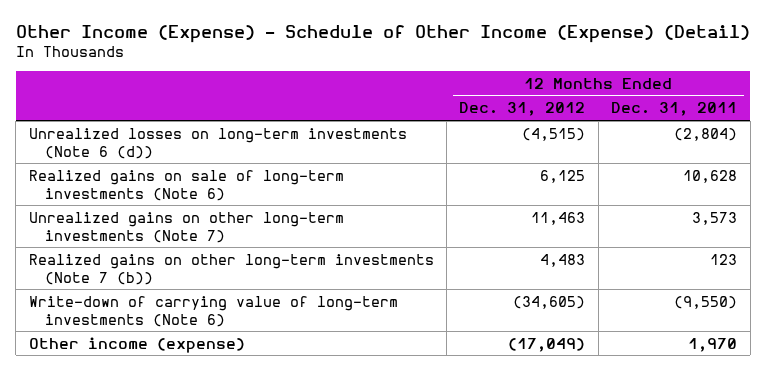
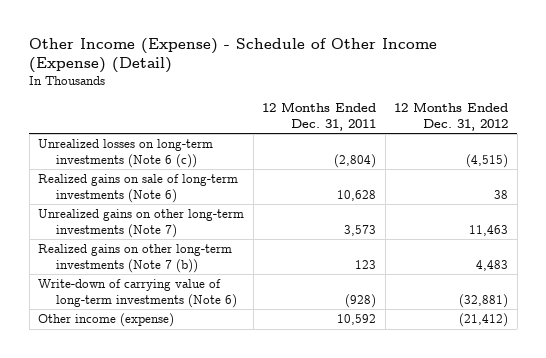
- | 12 Months Ended Dec. 31, 2012 | 12 Months Ended Dec. 31, 2011
+ | 12 Months Ended Dec. 31, 2011 | 12 Months Ended Dec. 31, 2012
- Unrealized losses on long-term investments (Note 6 (d)) | (4,515) | (2,804)
- Realized gains on sale of long-term investments (Note 6) | 6,125 | 10,628
+ Unrealized losses on long-term investments (Note 6 (c)) | (2,804) | (4,515)
+ Realized gains on sale of long-term investments (Note 6) | 10,628 | 38
- Write-down of carrying value of long-term investments (Note 6) | (34,605) | (9,550)
- Other income (expense) | (17,049) | 1,970
+ Write-down of carrying value of long-term investments (Note 6) | (928) | (32,881)
+ Other income (expense) | 10,592 | (21,412)

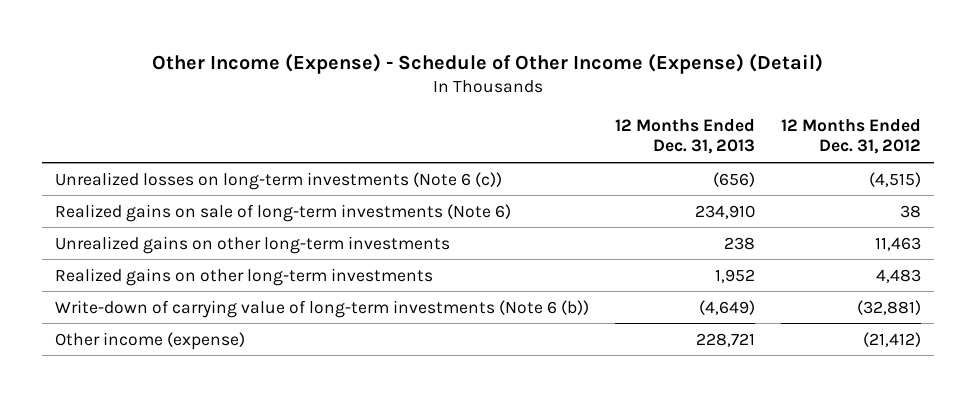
- | 12 Months Ended Dec. 31, 2011 | 12 Months Ended Dec. 31, 2012
+ | 12 Months Ended Dec. 31, 2013 | 12 Months Ended Dec. 31, 2012
- Unrealized gains on other long-term investments (Note 7) | 3,573 | 11,463
- Realized gains on other long-term investments (Note 7 (b)) | 123 | 4,483
- Write-down of carrying value of long-term investments (Note 6) | (928) | (32,881)
+ Unrealized gains on other long-term investments | 238 | 11,463
+ Realized gains on other long-term investments | 1,952 | 4,483
+ Write-down of carrying value of long-term investments (Note 6 (b)) | (4,649) | (32,881)

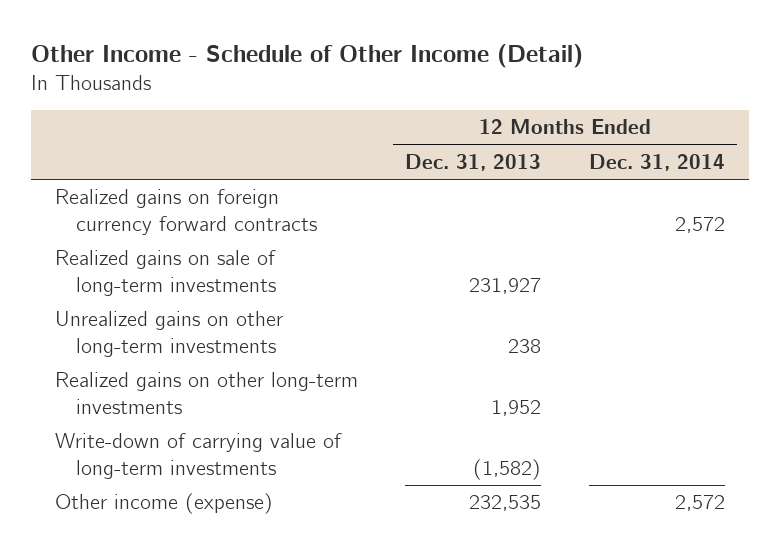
- Other Income (Expense) - Schedule of Other Income (Expense) (Detail)
+ Other Income - Schedule of Other Income (Detail)
- | 12 Months Ended Dec. 31, 2013 | 12 Months Ended Dec. 31, 2012
+ | 12 Months Ended Dec. 31, 2013 | 12 Months Ended Dec. 31, 2014
- Unrealized losses on long-term investments (Note 6 (c)) | (656) | (4,515)
- Realized gains on sale of long-term investments (Note 6) | 234,910 | 38
+ Realized gains on foreign currency forward contracts | | 2,572
+ Realized gains on sale of long-term investments | 231,927 |
- Write-down of carrying value of long-term investments (Note 6 (b)) | (4,649) | (32,881)
- Other income (expense) | 228,721 | (21,412)
+ Write-down of carrying value of long-term investments | (1,582) |
+ Other income (expense) | 232,535 | 2,572

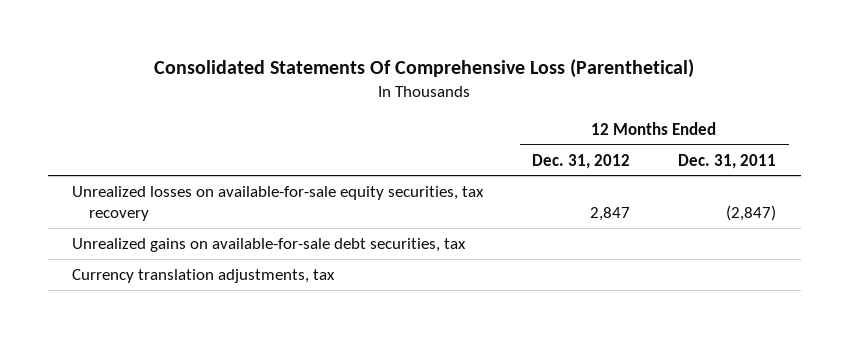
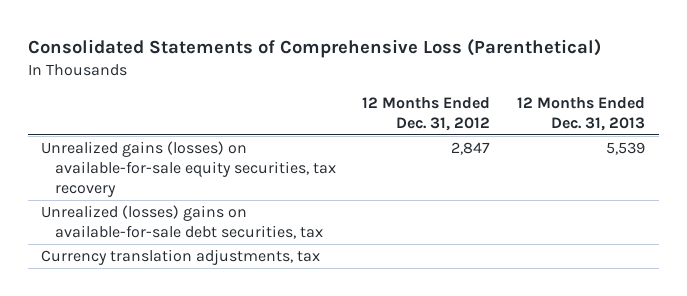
- Consolidated Statements Of Comprehensive Loss (Parenthetical)
+ Consolidated Statements of Comprehensive Loss (Parenthetical)
- | 12 Months Ended Dec. 31, 2012 | 12 Months Ended Dec. 31, 2011
+ | 12 Months Ended Dec. 31, 2012 | 12 Months Ended Dec. 31, 2013
- Unrealized losses on available-for-sale equity securities, tax recovery | 2,847 | (2,847)
- Unrealized gains on available-for-sale debt securities, tax
+ Unrealized gains (losses) on available-for-sale equity securities, tax recovery | 2,847 | 5,539
+ Unrealized (losses) gains on available-for-sale debt securities, tax

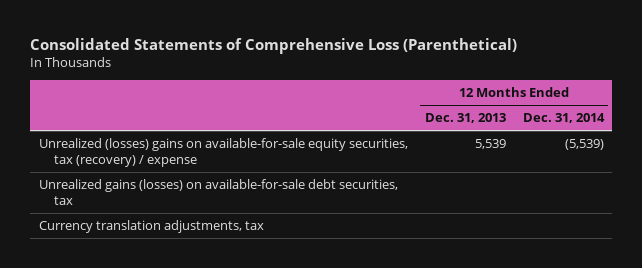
- | 12 Months Ended Dec. 31, 2012 | 12 Months Ended Dec. 31, 2013
+ | 12 Months Ended Dec. 31, 2013 | 12 Months Ended Dec. 31, 2014
- Unrealized gains (losses) on available-for-sale equity securities, tax recovery | 2,847 | 5,539
- Unrealized (losses) gains on available-for-sale debt securities, tax
+ Unrealized (losses) gains on available-for-sale equity securities, tax (recovery) / expense | 5,539 | (5,539)
+ Unrealized gains (losses) on available-for-sale debt securities, tax

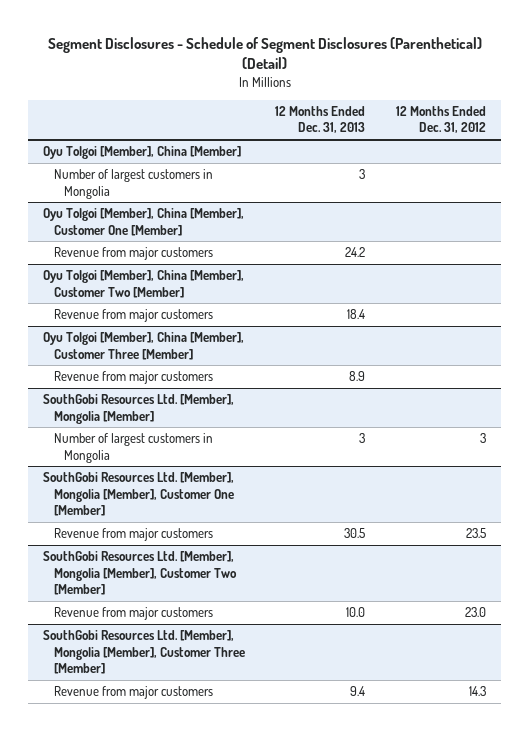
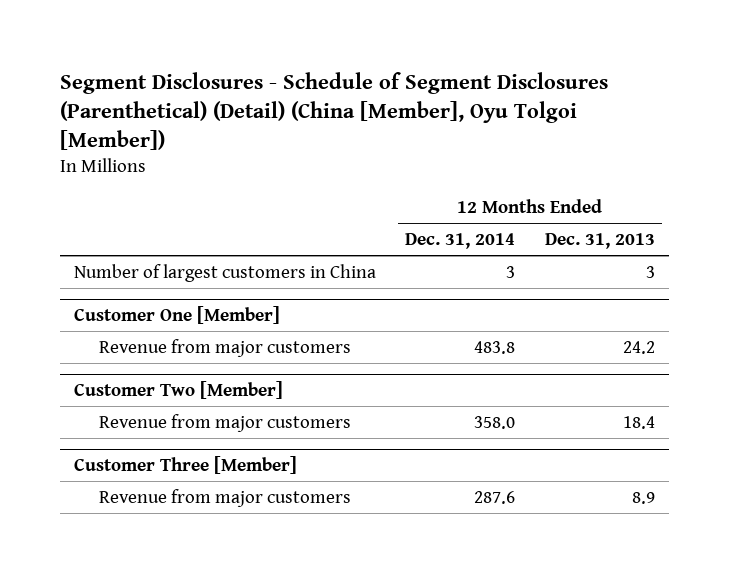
- Segment Disclosures - Schedule of Segment Disclosures (Parenthetical) (Detail)
+ Segment Disclosures - Schedule of Segment Disclosures (Parenthetical) (Detail) (China [Member], Oyu Tolgoi [Member])
- | 12 Months Ended Dec. 31, 2013 | 12 Months Ended Dec. 31, 2012
+ | 12 Months Ended Dec. 31, 2014 | 12 Months Ended Dec. 31, 2013
- Oyu Tolgoi [Member], China [Member]
- Number of largest customers in Mongolia | 3 |
- Oyu Tolgoi [Member], China [Member], Customer One [Member]
+ Number of largest customers in China | 3 | 3
+ Customer One [Member]
- Oyu Tolgoi [Member], China [Member], Customer Two [Member]
+ Customer Two [Member]
- Oyu Tolgoi [Member], China [Member], Customer Three [Member]
+ Customer Three [Member]
- SouthGobi Resources Ltd. [Member], Mongolia [Member]
- Number of largest customers in Mongolia | 3 | 3
- SouthGobi Resources Ltd. [Member], Mongolia [Member], Customer One [Member]
- Revenue from major customers | 30.5 | 23.5
- SouthGobi Resources Ltd. [Member], Mongolia [Member], Customer Two [Member]
- Revenue from major customers | 10.0 | 23.0
- SouthGobi Resources Ltd. [Member], Mongolia [Member], Customer Three [Member]
- Revenue from major customers | 9.4 | 14.3

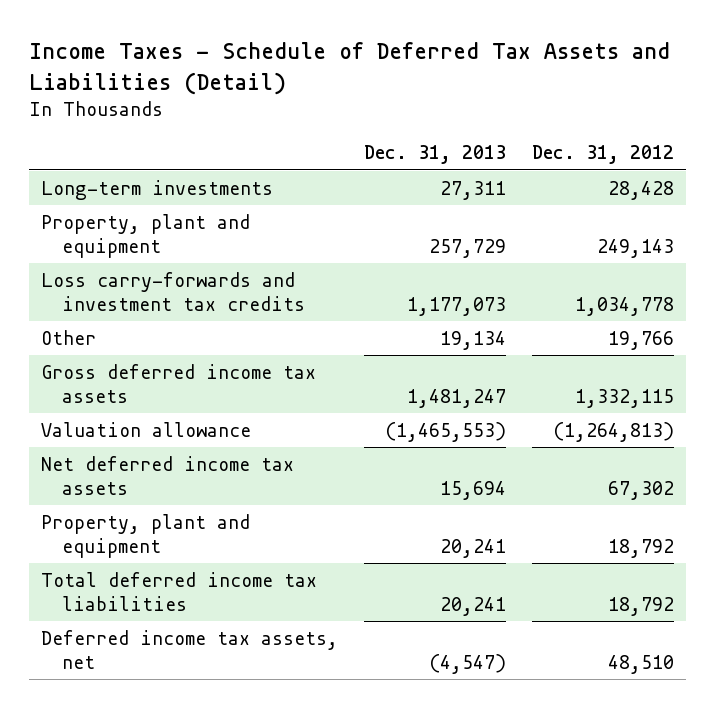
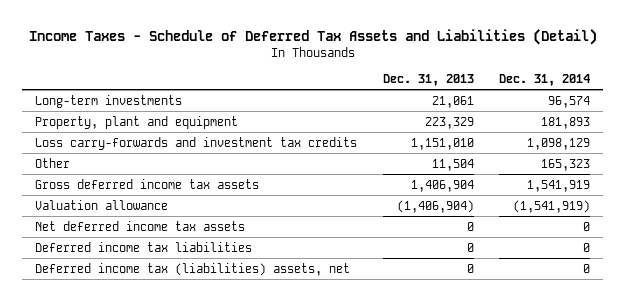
- | Dec. 31, 2013 | Dec. 31, 2012
+ | Dec. 31, 2013 | Dec. 31, 2014
- Long-term investments | 27,311 | 28,428
- Property, plant and equipment | 257,729 | 249,143
- Loss carry-forwards and investment tax credits | 1,177,073 | 1,034,778
- Other | 19,134 | 19,766
- Gross deferred income tax assets | 1,481,247 | 1,332,115
- Valuation allowance | (1,465,553) | (1,264,813)
- Net deferred income tax assets | 15,694 | 67,302
- Property, plant and equipment | 20,241 | 18,792
- Total deferred income tax liabilities | 20,241 | 18,792
- Deferred income tax assets, net | (4,547) | 48,510
+ Long-term investments | 21,061 | 96,574
+ Property, plant and equipment | 223,329 | 181,893
+ Loss carry-forwards and investment tax credits | 1,151,010 | 1,098,129
+ Other | 11,504 | 165,323
+ Gross deferred income tax assets | 1,406,904 | 1,541,919
+ Valuation allowance | (1,406,904) | (1,541,919)
+ Net deferred income tax assets | 0 | 0
+ Deferred income tax liabilities | 0 | 0
+ Deferred income tax (liabilities) assets, net | 0 | 0

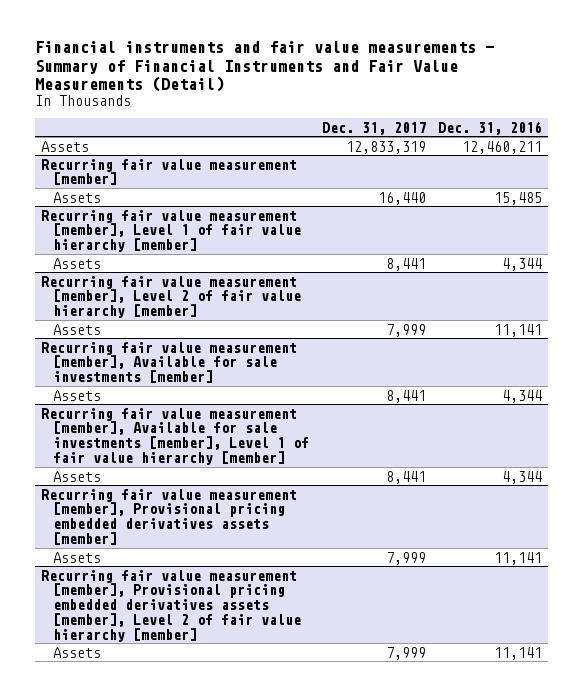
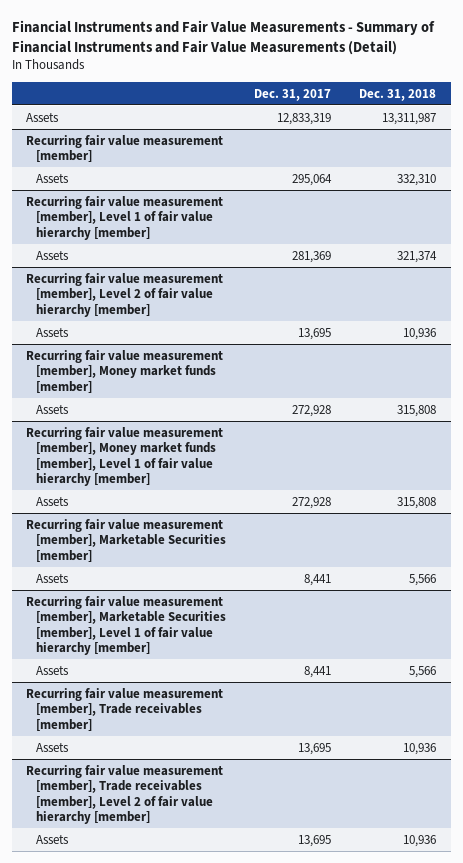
- Financial instruments and fair value measurements - Summary of Financial Instruments and Fair Value Measurements (Detail)
+ Financial Instruments and Fair Value Measurements - Summary of Financial Instruments and Fair Value Measurements (Detail)
- | Dec. 31, 2017 | Dec. 31, 2016
+ | Dec. 31, 2017 | Dec. 31, 2018
@ Recurring fair value measurement [member]
- Assets | 16,440 | 15,485
+ Assets | 295,064 | 332,310
@ Recurring fair value measurement [member], Level 1 of fair value hierarchy [member]
- Assets | 8,441 | 4,344
+ Assets | 281,369 | 321,374
@ Recurring fair value measurement [member], Level 2 of fair value hierarchy [member]
- Assets | 7,999 | 11,141
- Recurring fair value measurement [member], Available for sale investments [member]
@ Recurring fair value measurement [member], Level 2 of fair value hierarchy [member]
+ Assets | 13,695 | 10,936
+ Recurring fair value measurement [member], Money market funds [member]
+ Assets | 272,928 | 315,808
+ Recurring fair value measurement [member], Money market funds [member], Level 1 of fair value hierarchy [member]
+ Assets | 272,928 | 315,808
+ Recurring fair value measurement [member], Marketable Securities [member]
- Recurring fair value measurement [member], Available for sale investments [member], Level 1 of fair value hierarchy [member]
+ Recurring fair value measurement [member], Marketable Securities [member], Level 1 of fair value hierarchy [member]
- Recurring fair value measurement [member], Provisional pricing embedded derivatives assets [member]
- Assets | 7,999 | 11,141
- Recurring fair value measurement [member], Provisional pricing embedded derivatives assets [member], Level 2 of fair value hierarchy [member]
- Assets | 7,999 | 11,141
+ Recurring fair value measurement [member], Trade receivables [member]
+ Assets | 13,695 | 10,936
+ Recurring fair value measurement [member], Trade receivables [member], Level 2 of fair value hierarchy [member]
+ Assets | 13,695 | 10,936

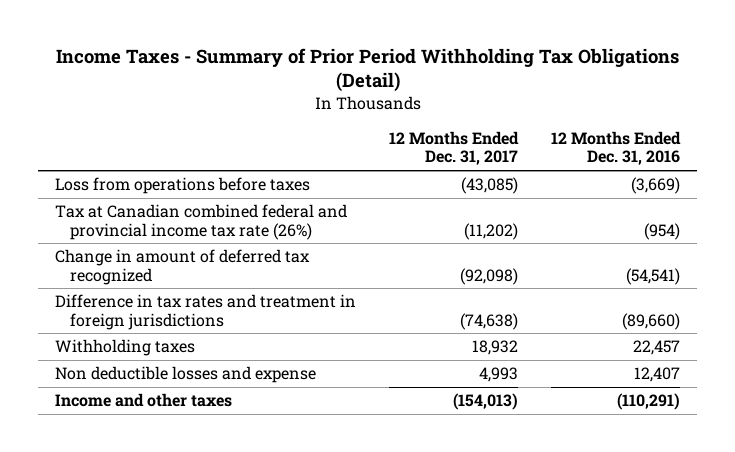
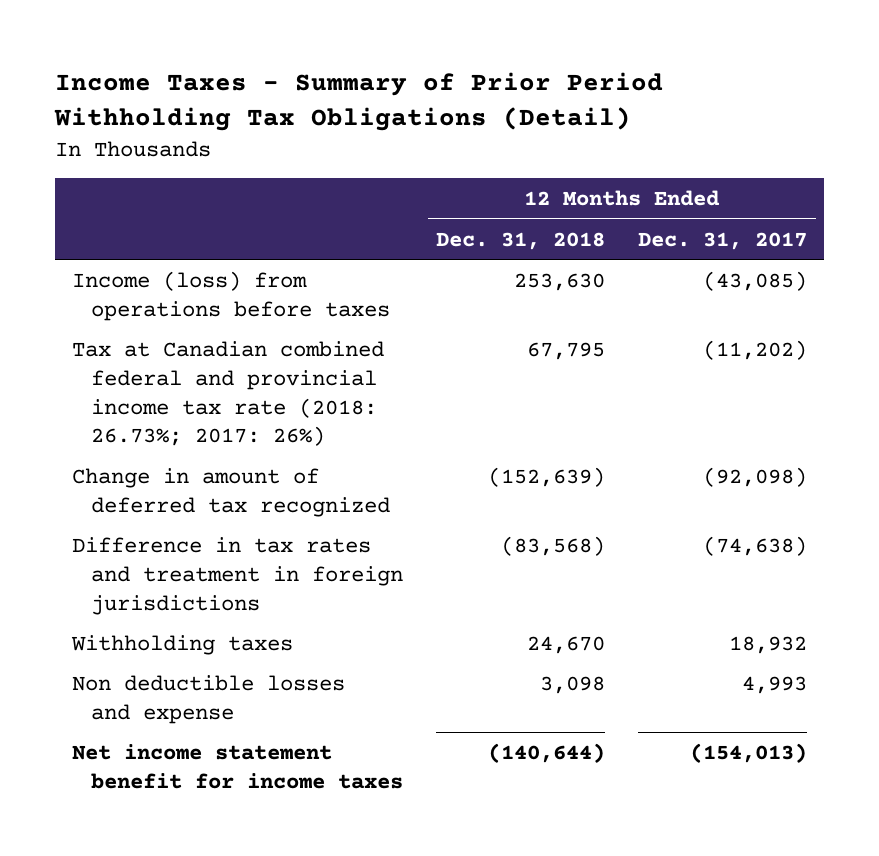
- | 12 Months Ended Dec. 31, 2017 | 12 Months Ended Dec. 31, 2016
+ | 12 Months Ended Dec. 31, 2018 | 12 Months Ended Dec. 31, 2017
- Loss from operations before taxes | (43,085) | (3,669)
- Tax at Canadian combined federal and provincial income tax rate (26%) | (11,202) | (954)
+ Income (loss) from operations before taxes | 253,630 | (43,085)
+ Tax at Canadian combined federal and provincial income tax rate (2018: 26.73%; 2017: 26%) | 67,795 | (11,202)
- Income and other taxes | (154,013) | (110,291)
+ Net income statement benefit for income taxes | (140,644) | (154,013)

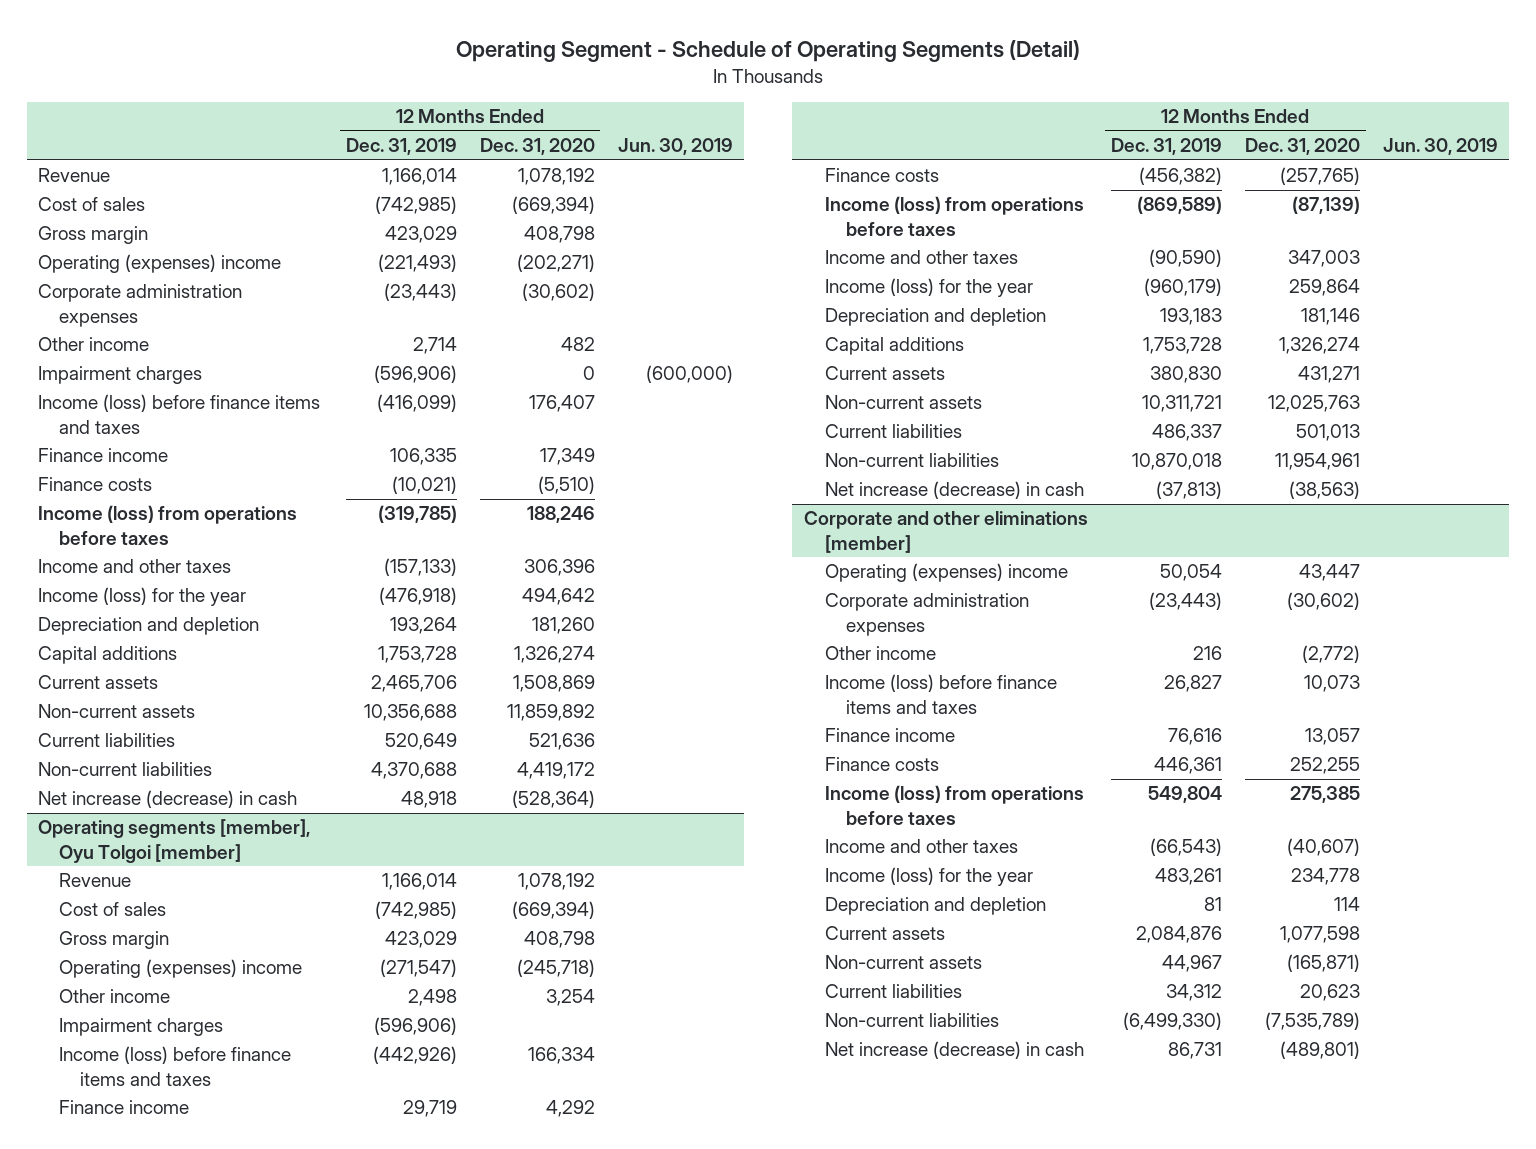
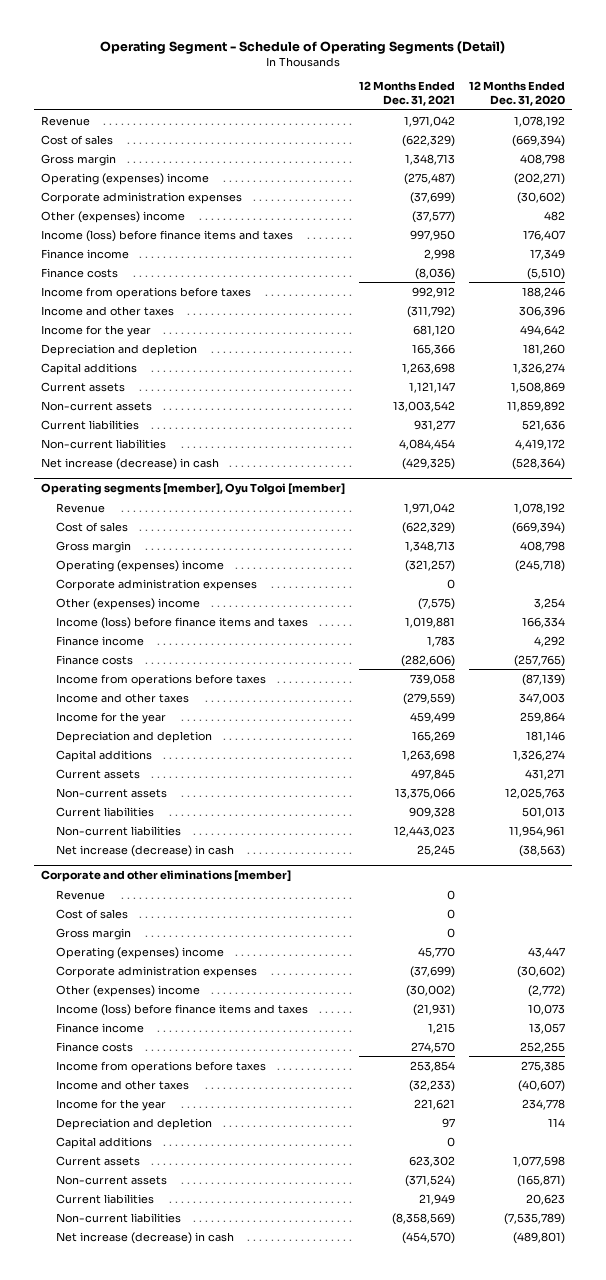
- | 12 Months Ended Dec. 31, 2019 | 12 Months Ended Dec. 31, 2020 | Jun. 30, 2019
+ | 12 Months Ended Dec. 31, 2021 | 12 Months Ended Dec. 31, 2020
- Other income | 2,714 | 482 |
- Impairment charges | (596,906) | 0 | (600,000)
+ Other (expenses) income | (37,577) | 482
- Income (loss) from operations before taxes | (319,785) | 188,246 |
+ Income from operations before taxes | 992,912 | 188,246
- Income (loss) for the year | (476,918) | 494,642 |
+ Income for the year | 681,120 | 494,642
@ Operating segments [member], Oyu Tolgoi [member]
- Other income | 2,498 | 3,254 |
- Impairment charges | (596,906) | |
+ Corporate administration expenses | 0 |
+ Other (expenses) income | (7,575) | 3,254
- Income (loss) from operations before taxes | (869,589) | (87,139) |
+ Income from operations before taxes | 739,058 | (87,139)
- Income (loss) for the year | (960,179) | 259,864 |
+ Income for the year | 459,499 | 259,864
@ Corporate and other eliminations [member]
+ Revenue | 0 |
+ Cost of sales | 0 |
+ Gross margin | 0 |
- Other income | 216 | (2,772) |
+ Other (expenses) income | (30,002) | (2,772)
- Income (loss) from operations before taxes | 549,804 | 275,385 |
+ Income from operations before taxes | 253,854 | 275,385
- Income (loss) for the year | 483,261 | 234,778 |
+ Income for the year | 221,621 | 234,778
+ Capital additions | 0 |

